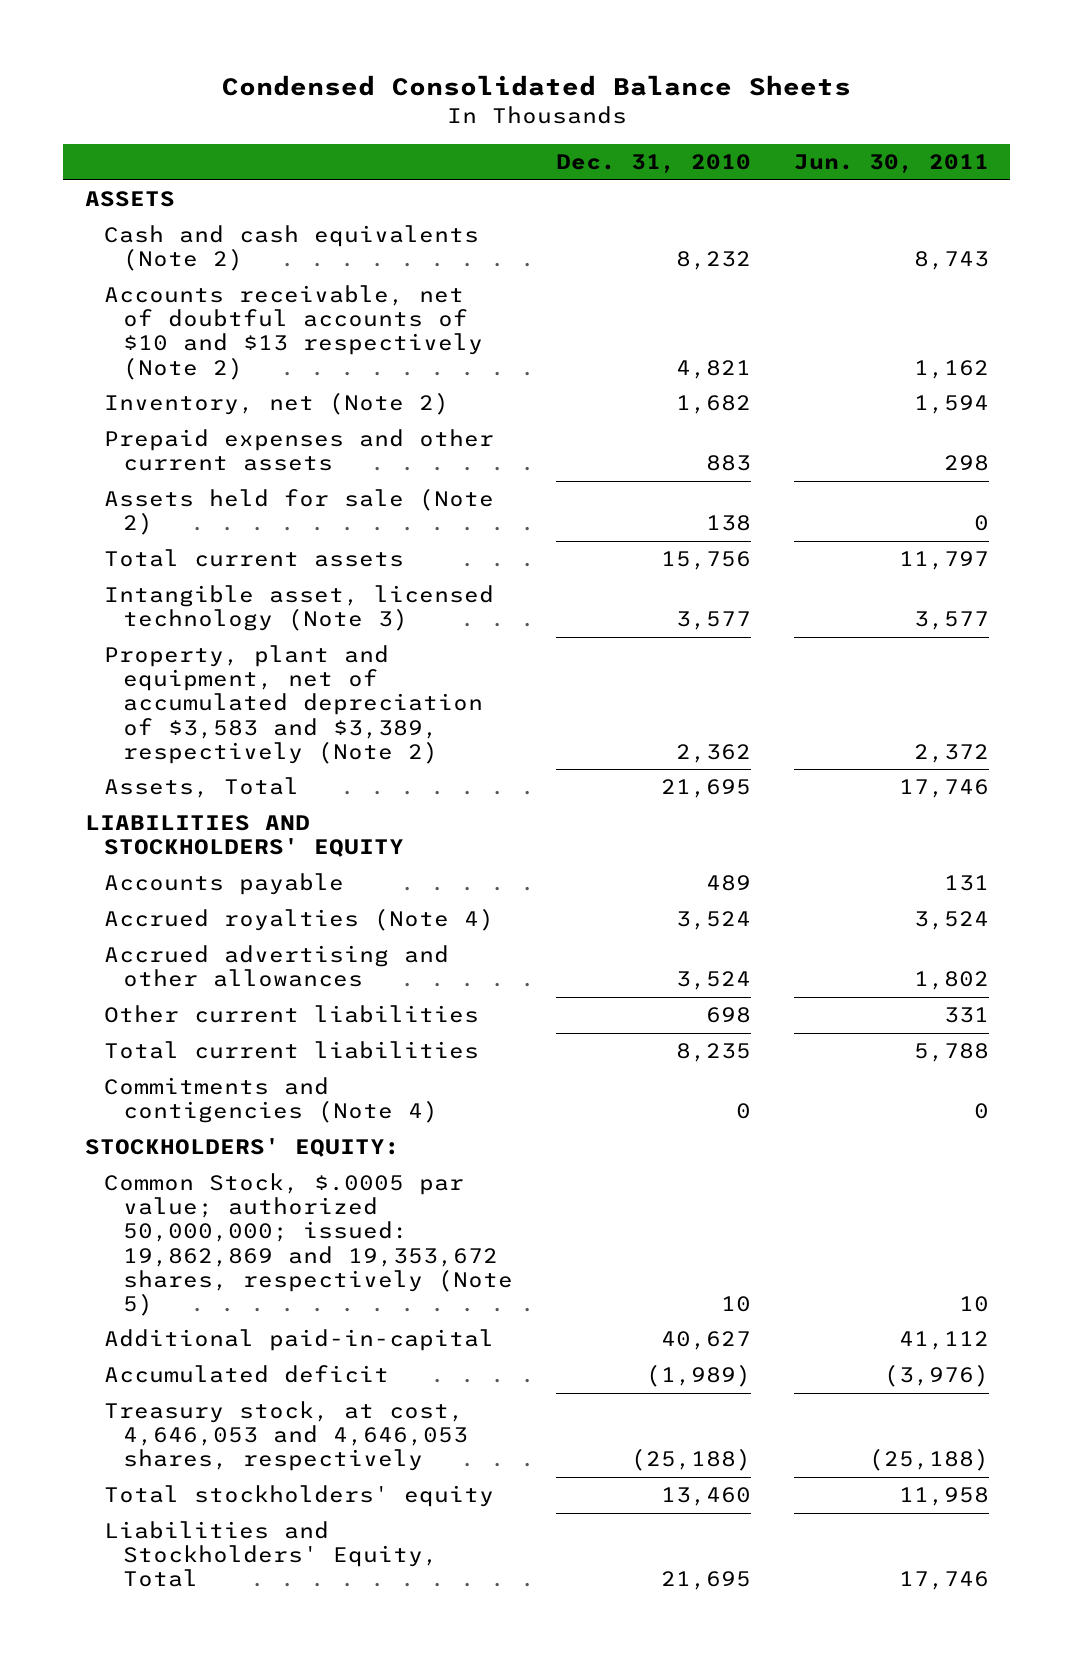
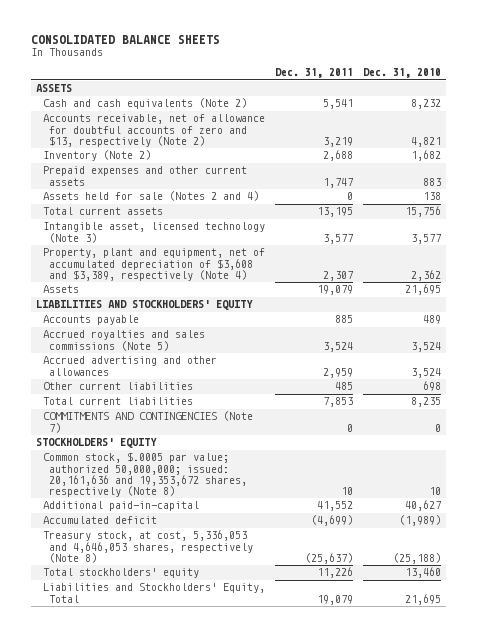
- Condensed Consolidated Balance Sheets
+ CONSOLIDATED BALANCE SHEETS
- | Dec. 31, 2010 | Jun. 30, 2011
+ | Dec. 31, 2011 | Dec. 31, 2010
- Accounts receivable, net of doubtful accounts of $10 and $13 respectively (Note 2) | 4,821 | 1,162
- Inventory, net (Note 2) | 1,682 | 1,594
+ Accounts receivable, net of allowance for doubtful accounts of zero and $13, respectively (Note 2) | 3,219 | 4,821
+ Inventory (Note 2) | 2,688 | 1,682
- Assets held for sale (Note 2) | 138 | 0
+ Assets held for sale (Notes 2 and 4) | 0 | 138
- Property, plant and equipment, net of accumulated depreciation of $3,583 and $3,389, respectively (Note 2) | 2,362 | 2,372
- Assets, Total | 21,695 | 17,746
+ Property, plant and equipment, net of accumulated depreciation of $3,608 and $3,389, respectively (Note 4) | 2,307 | 2,362
+ Assets | 19,079 | 21,695
- Accrued royalties (Note 4) | 3,524 | 3,524
+ Accrued royalties and sales commissions (Note 5) | 3,524 | 3,524
- Commitments and contigencies (Note 4) | 0 | 0
- STOCKHOLDERS' EQUITY:
- Common Stock, $.0005 par value; authorized 50,000,000; issued: 19,862,869 and 19,353,672 shares, respectively (Note 5) | 10 | 10
+ COMMITMENTS AND CONTINGENCIES (Note 7) | 0 | 0
+ STOCKHOLDERS' EQUITY
+ Common stock, $.0005 par value; authorized 50,000,000; issued: 20,161,636 and 19,353,672 shares, respectively (Note 8) | 10 | 10
- Treasury stock, at cost, 4,646,053 and 4,646,053 shares, respectively | (25,188) | (25,188)
+ Treasury stock, at cost, 5,336,053 and 4,646,053 shares, respectively (Note 8) | (25,637) | (25,188)

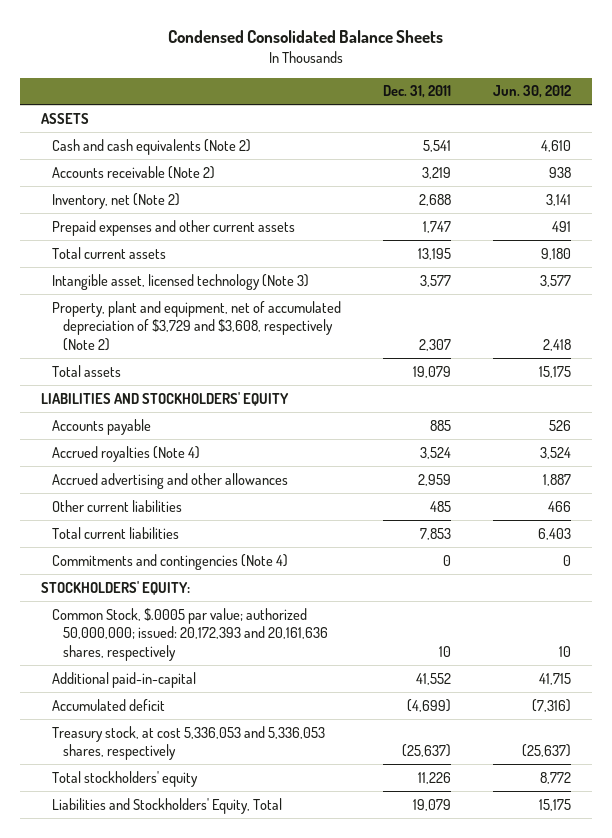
- CONSOLIDATED BALANCE SHEETS
+ Condensed Consolidated Balance Sheets
- | Dec. 31, 2011 | Dec. 31, 2010
+ | Dec. 31, 2011 | Jun. 30, 2012
- Accounts receivable, net of allowance for doubtful accounts of zero and $13, respectively (Note 2) | 3,219 | 4,821
- Inventory (Note 2) | 2,688 | 1,682
+ Accounts receivable (Note 2) | 3,219 | 938
+ Inventory, net (Note 2) | 2,688 | 3,141
- Assets held for sale (Notes 2 and 4) | 0 | 138
- Property, plant and equipment, net of accumulated depreciation of $3,608 and $3,389, respectively (Note 4) | 2,307 | 2,362
- Assets | 19,079 | 21,695
+ Property, plant and equipment, net of accumulated depreciation of $3,729 and $3,608, respectively (Note 2) | 2,307 | 2,418
+ Total assets | 19,079 | 15,175
- Accrued royalties and sales commissions (Note 5) | 3,524 | 3,524
+ Accrued royalties (Note 4) | 3,524 | 3,524
- COMMITMENTS AND CONTINGENCIES (Note 7) | 0 | 0
- STOCKHOLDERS' EQUITY
- Common stock, $.0005 par value; authorized 50,000,000; issued: 20,161,636 and 19,353,672 shares, respectively (Note 8) | 10 | 10
+ Commitments and contingencies (Note 4) | 0 | 0
+ STOCKHOLDERS' EQUITY:
+ Common Stock, $.0005 par value; authorized 50,000,000; issued: 20,172,393 and 20,161,636 shares, respectively | 10 | 10
- Treasury stock, at cost, 5,336,053 and 4,646,053 shares, respectively (Note 8) | (25,637) | (25,188)
+ Treasury stock, at cost 5,336,053 and 5,336,053 shares, respectively | (25,637) | (25,637)

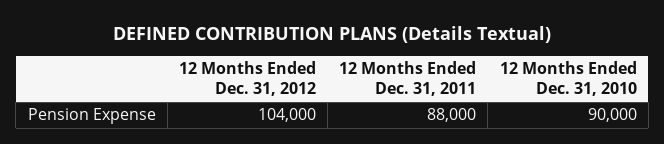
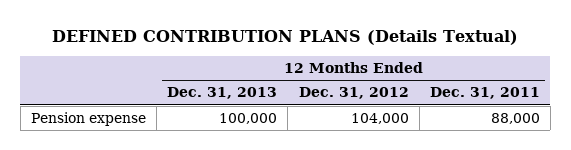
- | 12 Months Ended Dec. 31, 2012 | 12 Months Ended Dec. 31, 2011 | 12 Months Ended Dec. 31, 2010
+ | 12 Months Ended Dec. 31, 2013 | 12 Months Ended Dec. 31, 2012 | 12 Months Ended Dec. 31, 2011
- Pension Expense | 104,000 | 88,000 | 90,000
+ Pension expense | 100,000 | 104,000 | 88,000

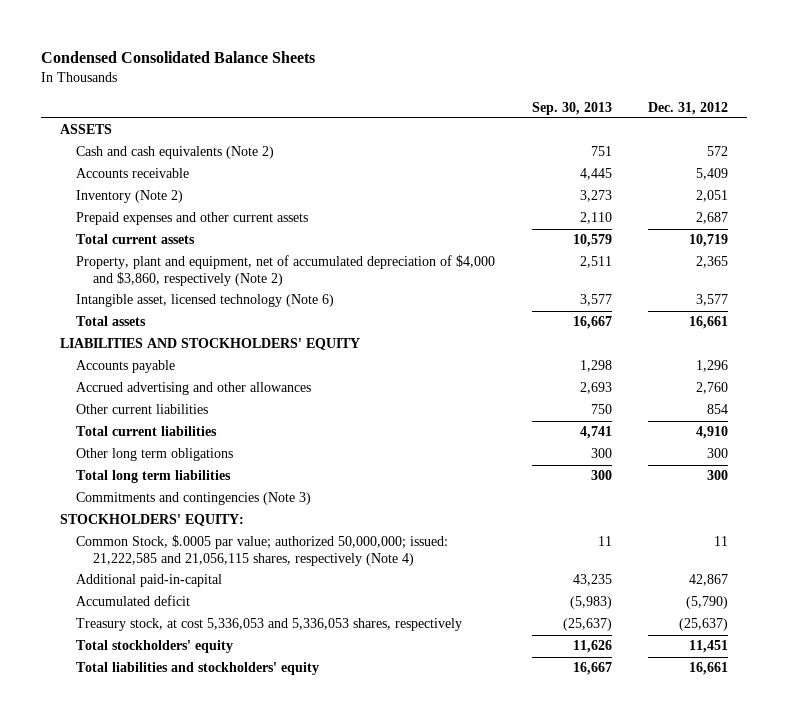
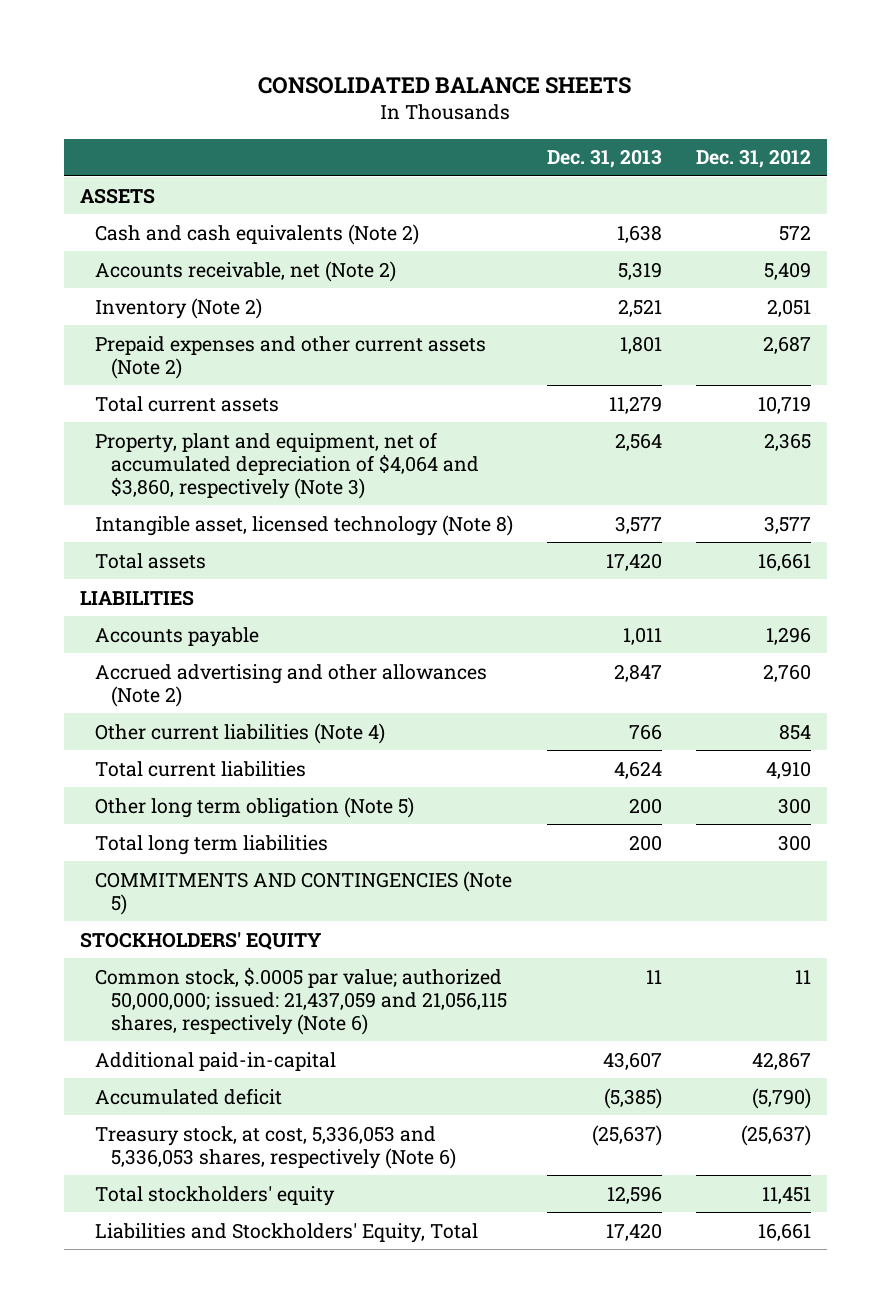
- Condensed Consolidated Balance Sheets
+ CONSOLIDATED BALANCE SHEETS
- | Sep. 30, 2013 | Dec. 31, 2012
+ | Dec. 31, 2013 | Dec. 31, 2012
- Accounts receivable | 4,445 | 5,409
+ Accounts receivable, net (Note 2) | 5,319 | 5,409
- Prepaid expenses and other current assets | 2,110 | 2,687
+ Prepaid expenses and other current assets (Note 2) | 1,801 | 2,687
- Property, plant and equipment, net of accumulated depreciation of $4,000 and $3,860, respectively (Note 2) | 2,511 | 2,365
- Intangible asset, licensed technology (Note 6) | 3,577 | 3,577
+ Property, plant and equipment, net of accumulated depreciation of $4,064 and $3,860, respectively (Note 3) | 2,564 | 2,365
+ Intangible asset, licensed technology (Note 8) | 3,577 | 3,577
- LIABILITIES AND STOCKHOLDERS' EQUITY
+ LIABILITIES
- Accrued advertising and other allowances | 2,693 | 2,760
- Other current liabilities | 750 | 854
+ Accrued advertising and other allowances (Note 2) | 2,847 | 2,760
+ Other current liabilities (Note 4) | 766 | 854
- Other long term obligations | 300 | 300
+ Other long term obligation (Note 5) | 200 | 300
- Commitments and contingencies (Note 3)
- STOCKHOLDERS' EQUITY:
- Common Stock, $.0005 par value; authorized 50,000,000; issued: 21,222,585 and 21,056,115 shares, respectively (Note 4) | 11 | 11
+ COMMITMENTS AND CONTINGENCIES (Note 5)
+ STOCKHOLDERS' EQUITY
+ Common stock, $.0005 par value; authorized 50,000,000; issued: 21,437,059 and 21,056,115 shares, respectively (Note 6) | 11 | 11
- Treasury stock, at cost 5,336,053 and 5,336,053 shares, respectively | (25,637) | (25,637)
+ Treasury stock, at cost, 5,336,053 and 5,336,053 shares, respectively (Note 6) | (25,637) | (25,637)
- Total liabilities and stockholders' equity | 16,667 | 16,661
+ Liabilities and Stockholders' Equity, Total | 17,420 | 16,661

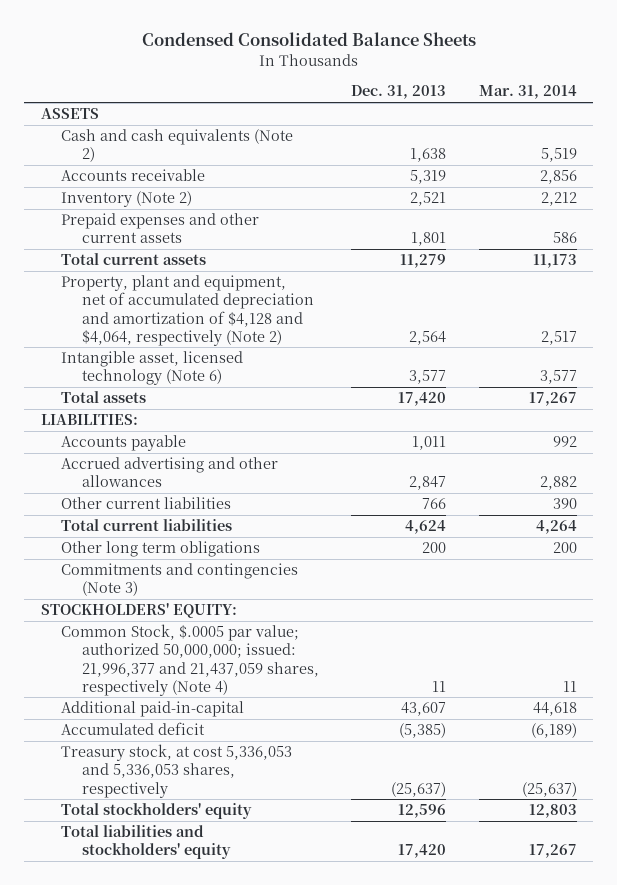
- CONSOLIDATED BALANCE SHEETS
+ Condensed Consolidated Balance Sheets
- | Dec. 31, 2013 | Dec. 31, 2012
+ | Dec. 31, 2013 | Mar. 31, 2014
- Accounts receivable, net (Note 2) | 5,319 | 5,409
+ Accounts receivable | 5,319 | 2,856
- Prepaid expenses and other current assets (Note 2) | 1,801 | 2,687
+ Prepaid expenses and other current assets | 1,801 | 586
- Property, plant and equipment, net of accumulated depreciation of $4,064 and $3,860, respectively (Note 3) | 2,564 | 2,365
- Intangible asset, licensed technology (Note 8) | 3,577 | 3,577
+ Property, plant and equipment, net of accumulated depreciation and amortization of $4,128 and $4,064, respectively (Note 2) | 2,564 | 2,517
+ Intangible asset, licensed technology (Note 6) | 3,577 | 3,577
- LIABILITIES
+ LIABILITIES:
- Accrued advertising and other allowances (Note 2) | 2,847 | 2,760
- Other current liabilities (Note 4) | 766 | 854
+ Accrued advertising and other allowances | 2,847 | 2,882
+ Other current liabilities | 766 | 390
- Other long term obligation (Note 5) | 200 | 300
- Total long term liabilities | 200 | 300
- COMMITMENTS AND CONTINGENCIES (Note 5)
- STOCKHOLDERS' EQUITY
- Common stock, $.0005 par value; authorized 50,000,000; issued: 21,437,059 and 21,056,115 shares, respectively (Note 6) | 11 | 11
+ Other long term obligations | 200 | 200
+ Commitments and contingencies (Note 3)
+ STOCKHOLDERS' EQUITY:
+ Common Stock, $.0005 par value; authorized 50,000,000; issued: 21,996,377 and 21,437,059 shares, respectively (Note 4) | 11 | 11
- Treasury stock, at cost, 5,336,053 and 5,336,053 shares, respectively (Note 6) | (25,637) | (25,637)
+ Treasury stock, at cost 5,336,053 and 5,336,053 shares, respectively | (25,637) | (25,637)
- Liabilities and Stockholders' Equity, Total | 17,420 | 16,661
+ Total liabilities and stockholders' equity | 17,420 | 17,267

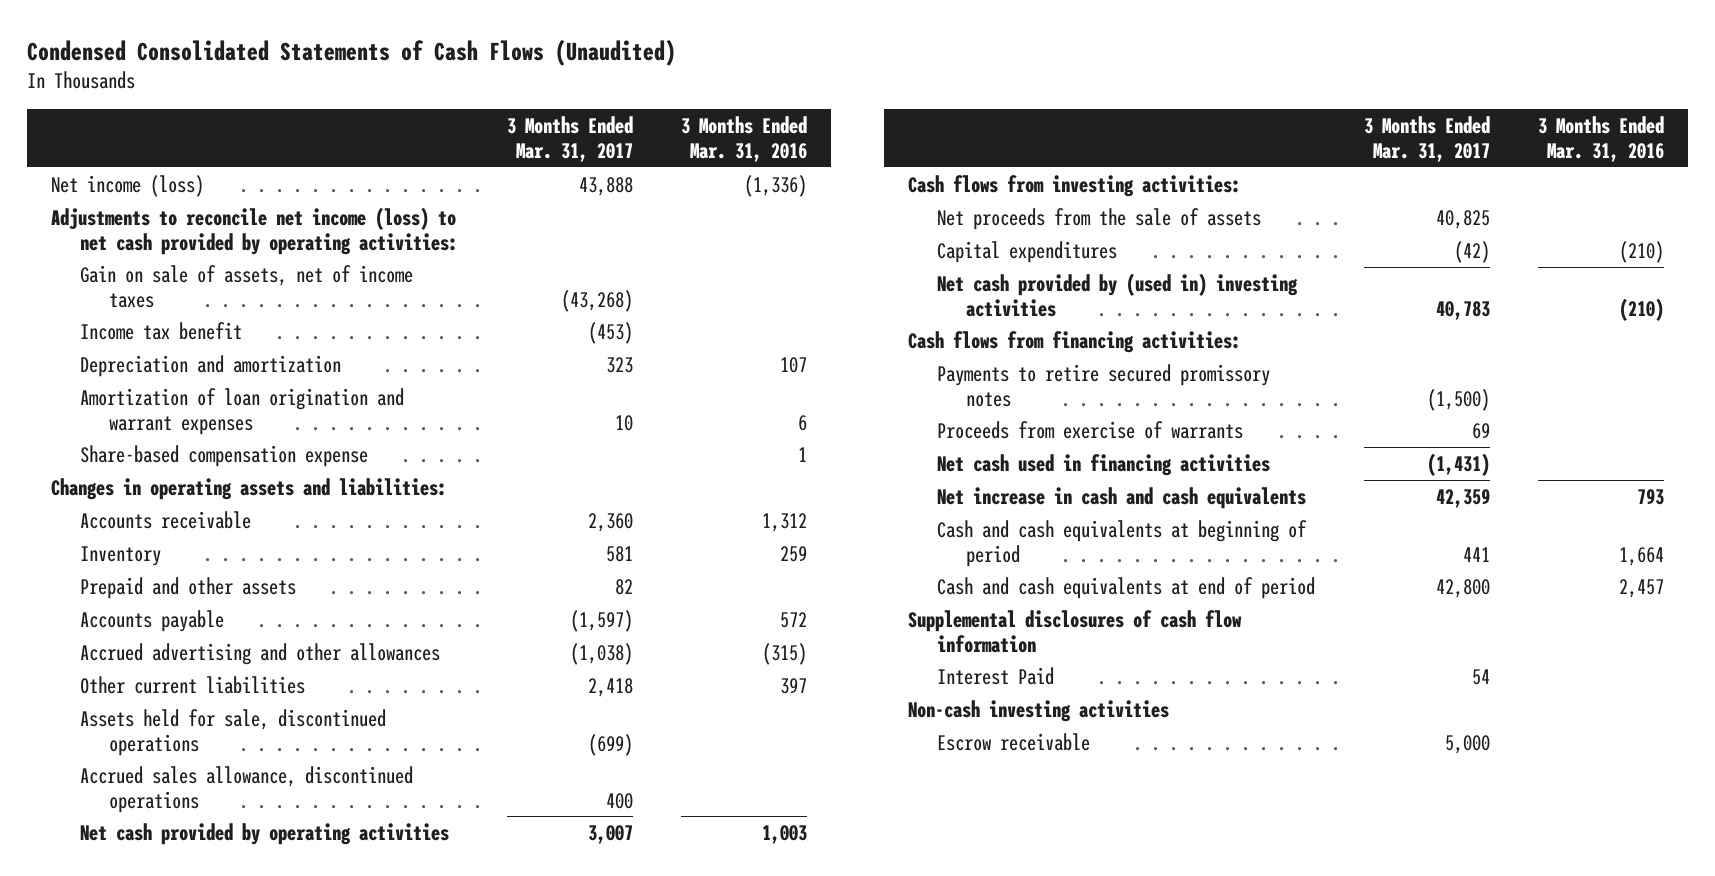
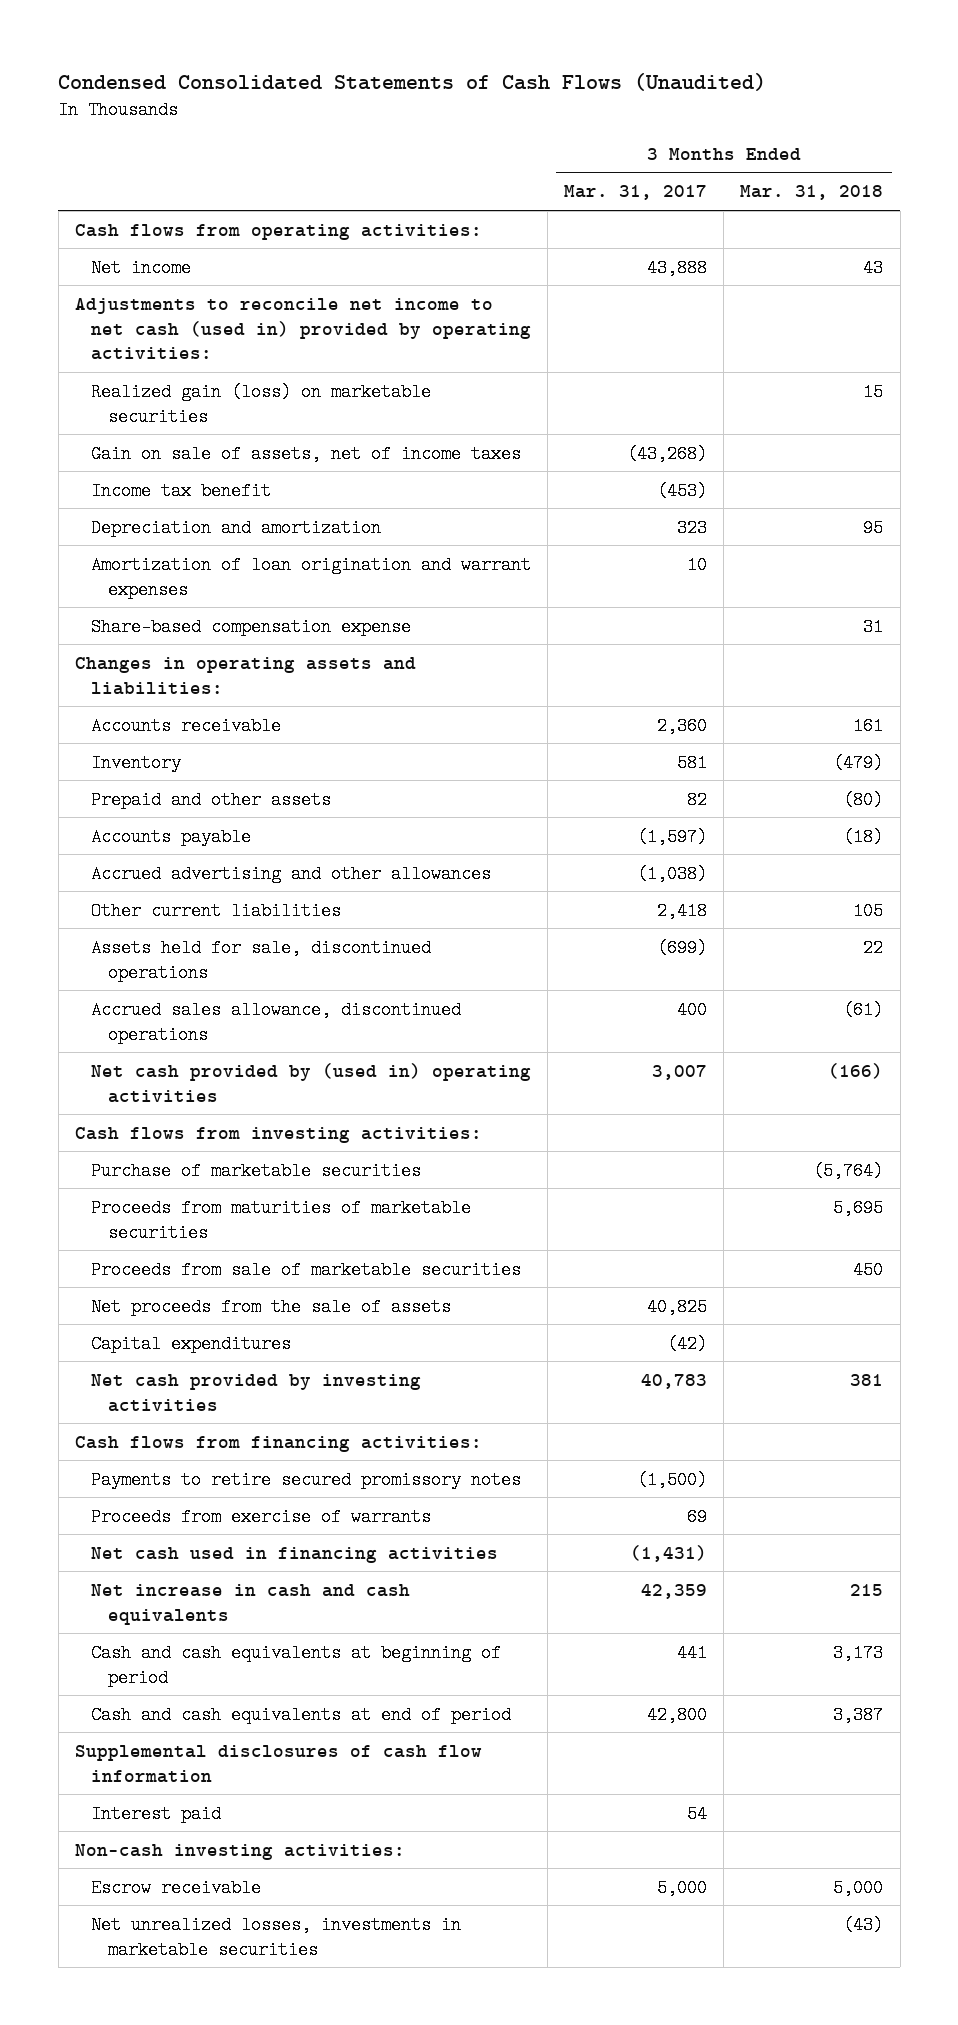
- | 3 Months Ended Mar. 31, 2017 | 3 Months Ended Mar. 31, 2016
+ | 3 Months Ended Mar. 31, 2017 | 3 Months Ended Mar. 31, 2018
- Net income (loss) | 43,888 | (1,336)
- Adjustments to reconcile net income (loss) to net cash provided by operating activities:
+ Cash flows from operating activities:
+ Net income | 43,888 | 43
+ Adjustments to reconcile net income to net cash (used in) provided by operating activities:
+ Realized gain (loss) on marketable securities | | 15
- Net cash provided by operating activities | 3,007 | 1,003
+ Net cash provided by (used in) operating activities | 3,007 | (166)
+ Purchase of marketable securities | | (5,764)
+ Proceeds from maturities of marketable securities | | 5,695
+ Proceeds from sale of marketable securities | | 450
- Net cash provided by (used in) investing activities | 40,783 | (210)
+ Net cash provided by investing activities | 40,783 | 381
- Interest Paid | 54 |
- Non-cash investing activities
+ Interest paid | 54 |
+ Non-cash investing activities:
+ Net unrealized losses, investments in marketable securities | | (43)

